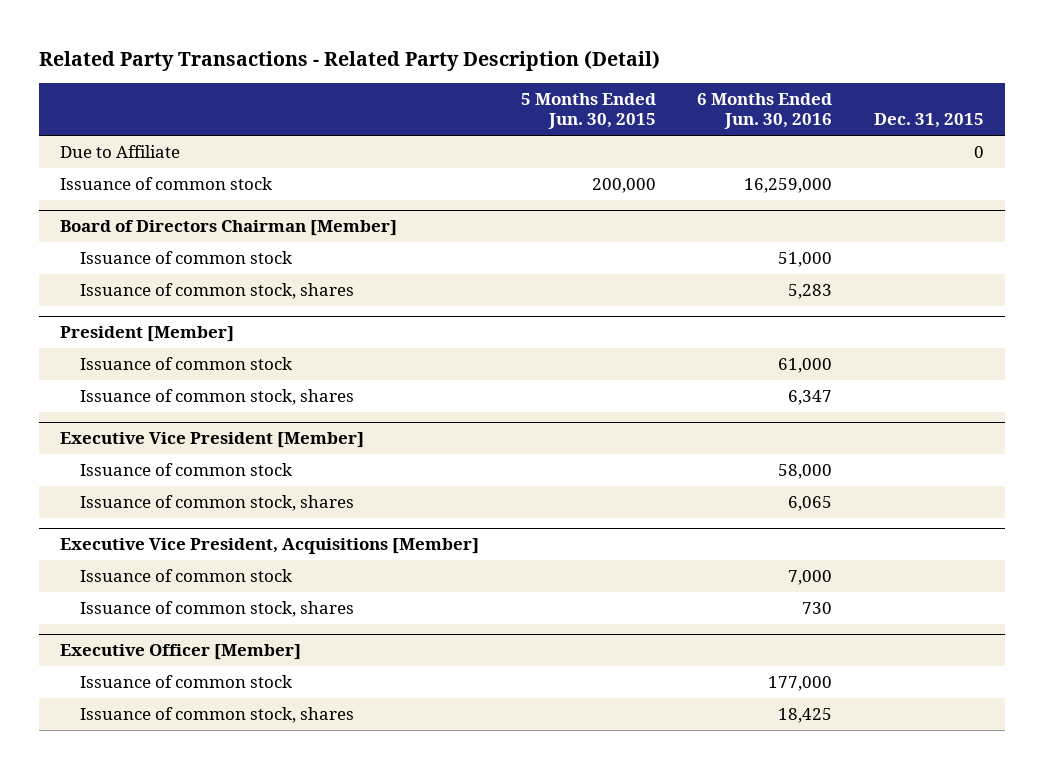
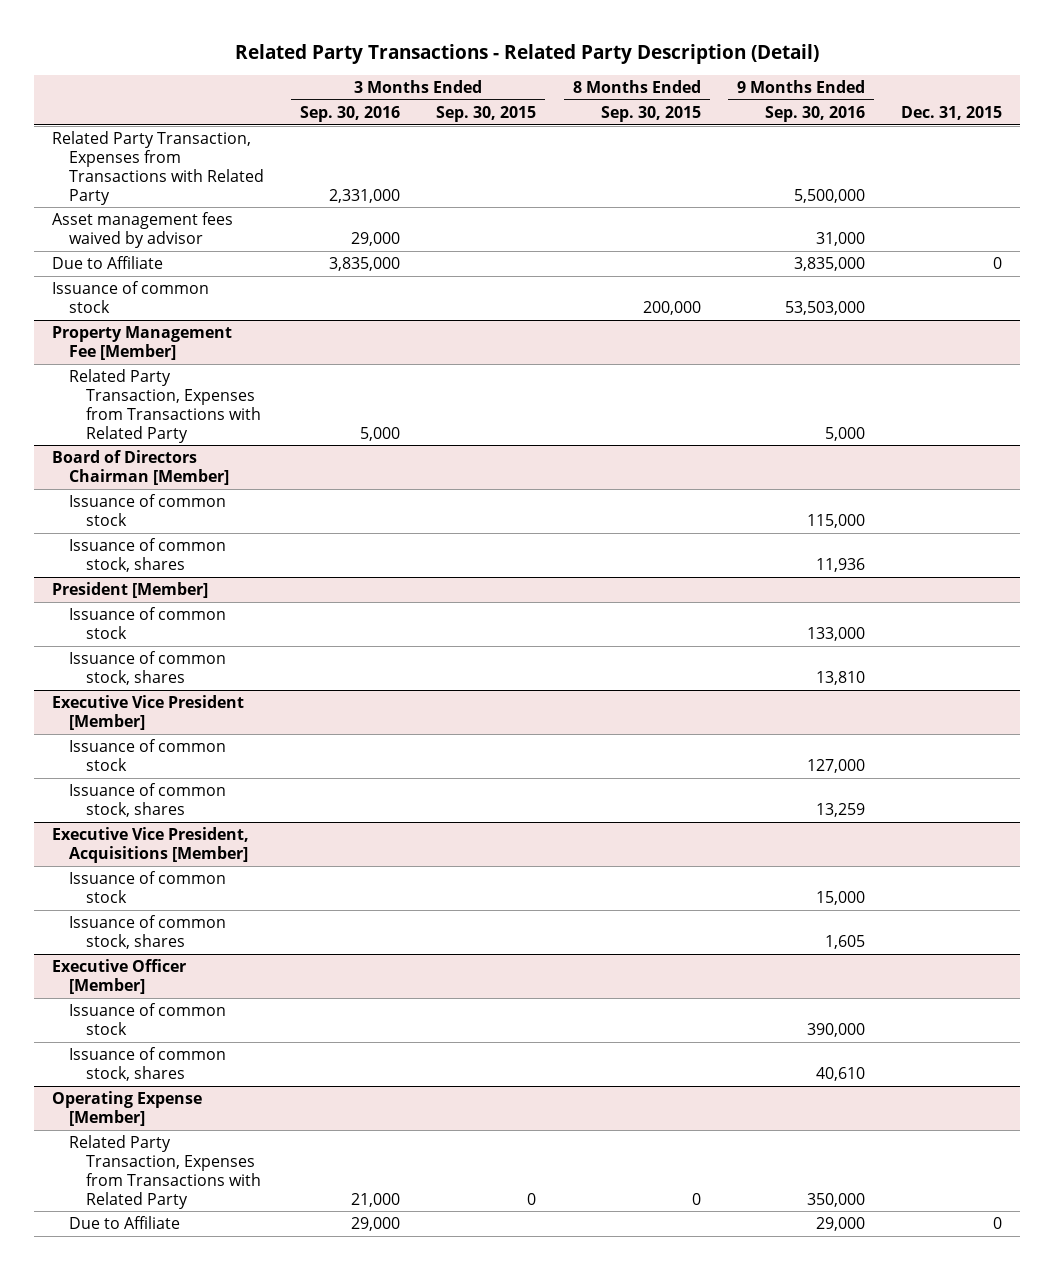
- | 5 Months Ended Jun. 30, 2015 | 6 Months Ended Jun. 30, 2016 | Dec. 31, 2015
+ | 3 Months Ended Sep. 30, 2016 | 3 Months Ended Sep. 30, 2015 | 8 Months Ended Sep. 30, 2015 | 9 Months Ended Sep. 30, 2016 | Dec. 31, 2015
+ Related Party Transaction, Expenses from Transactions with Related Party | 2,331,000 | | | 5,500,000 |
+ Asset management fees waived by advisor | 29,000 | | | 31,000 |
+ Property Management Fee [Member]
+ Related Party Transaction, Expenses from Transactions with Related Party | 5,000 | | | 5,000 |
+ Operating Expense [Member]
+ Related Party Transaction, Expenses from Transactions with Related Party | 21,000 | 0 | 0 | 350,000 |
+ Due to Affiliate | 29,000 | | | 29,000 | 0

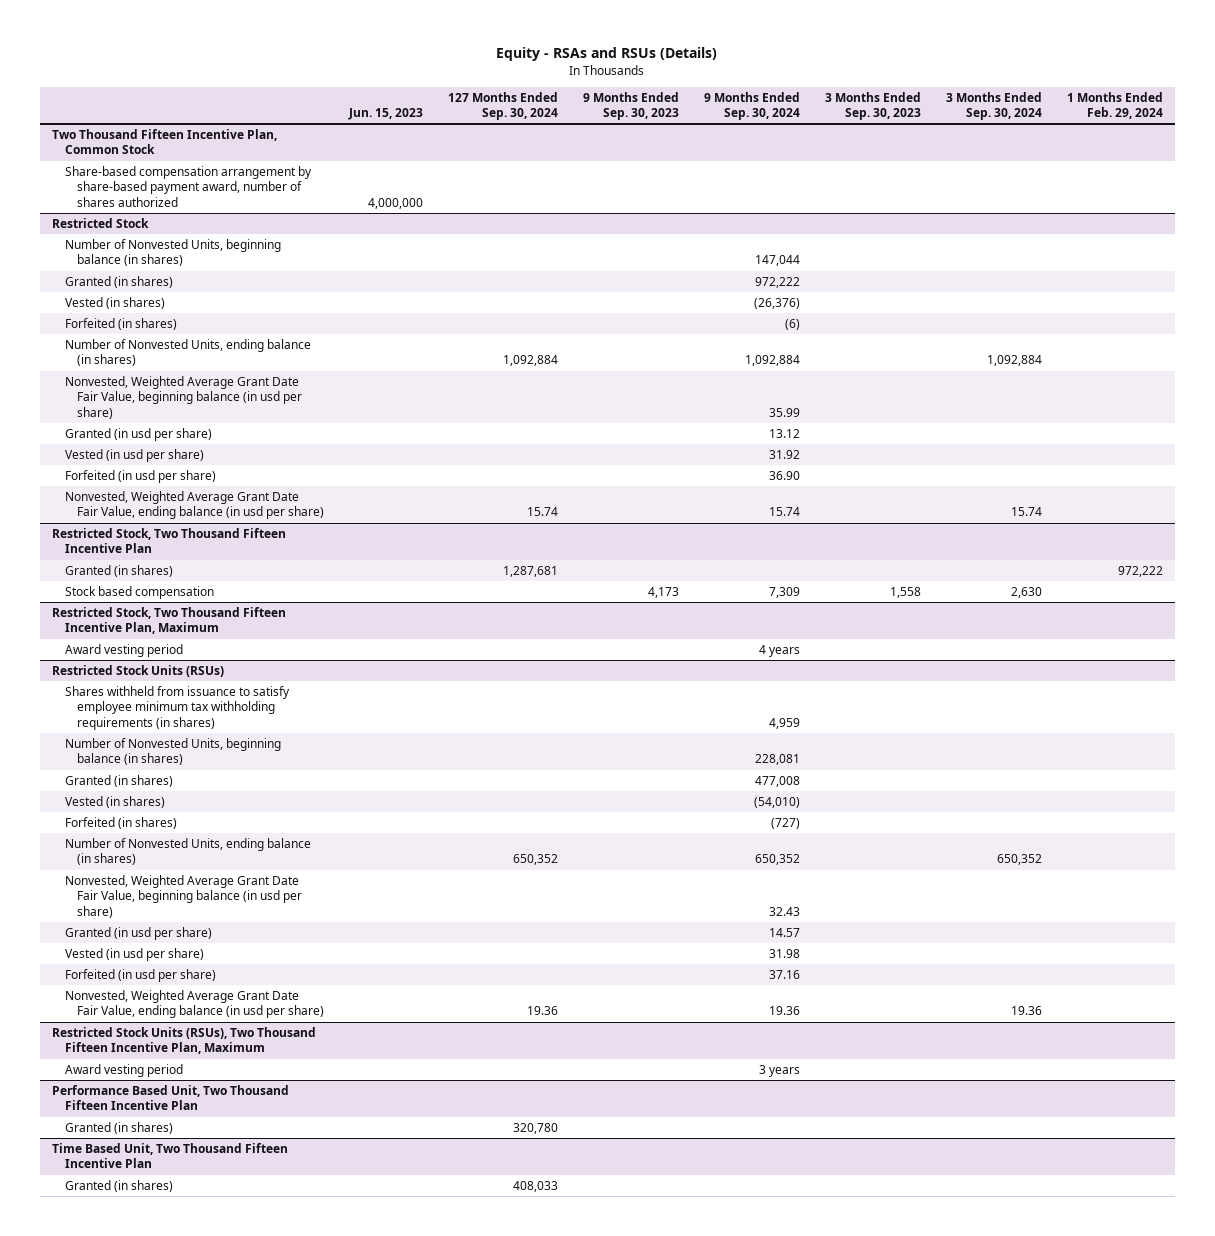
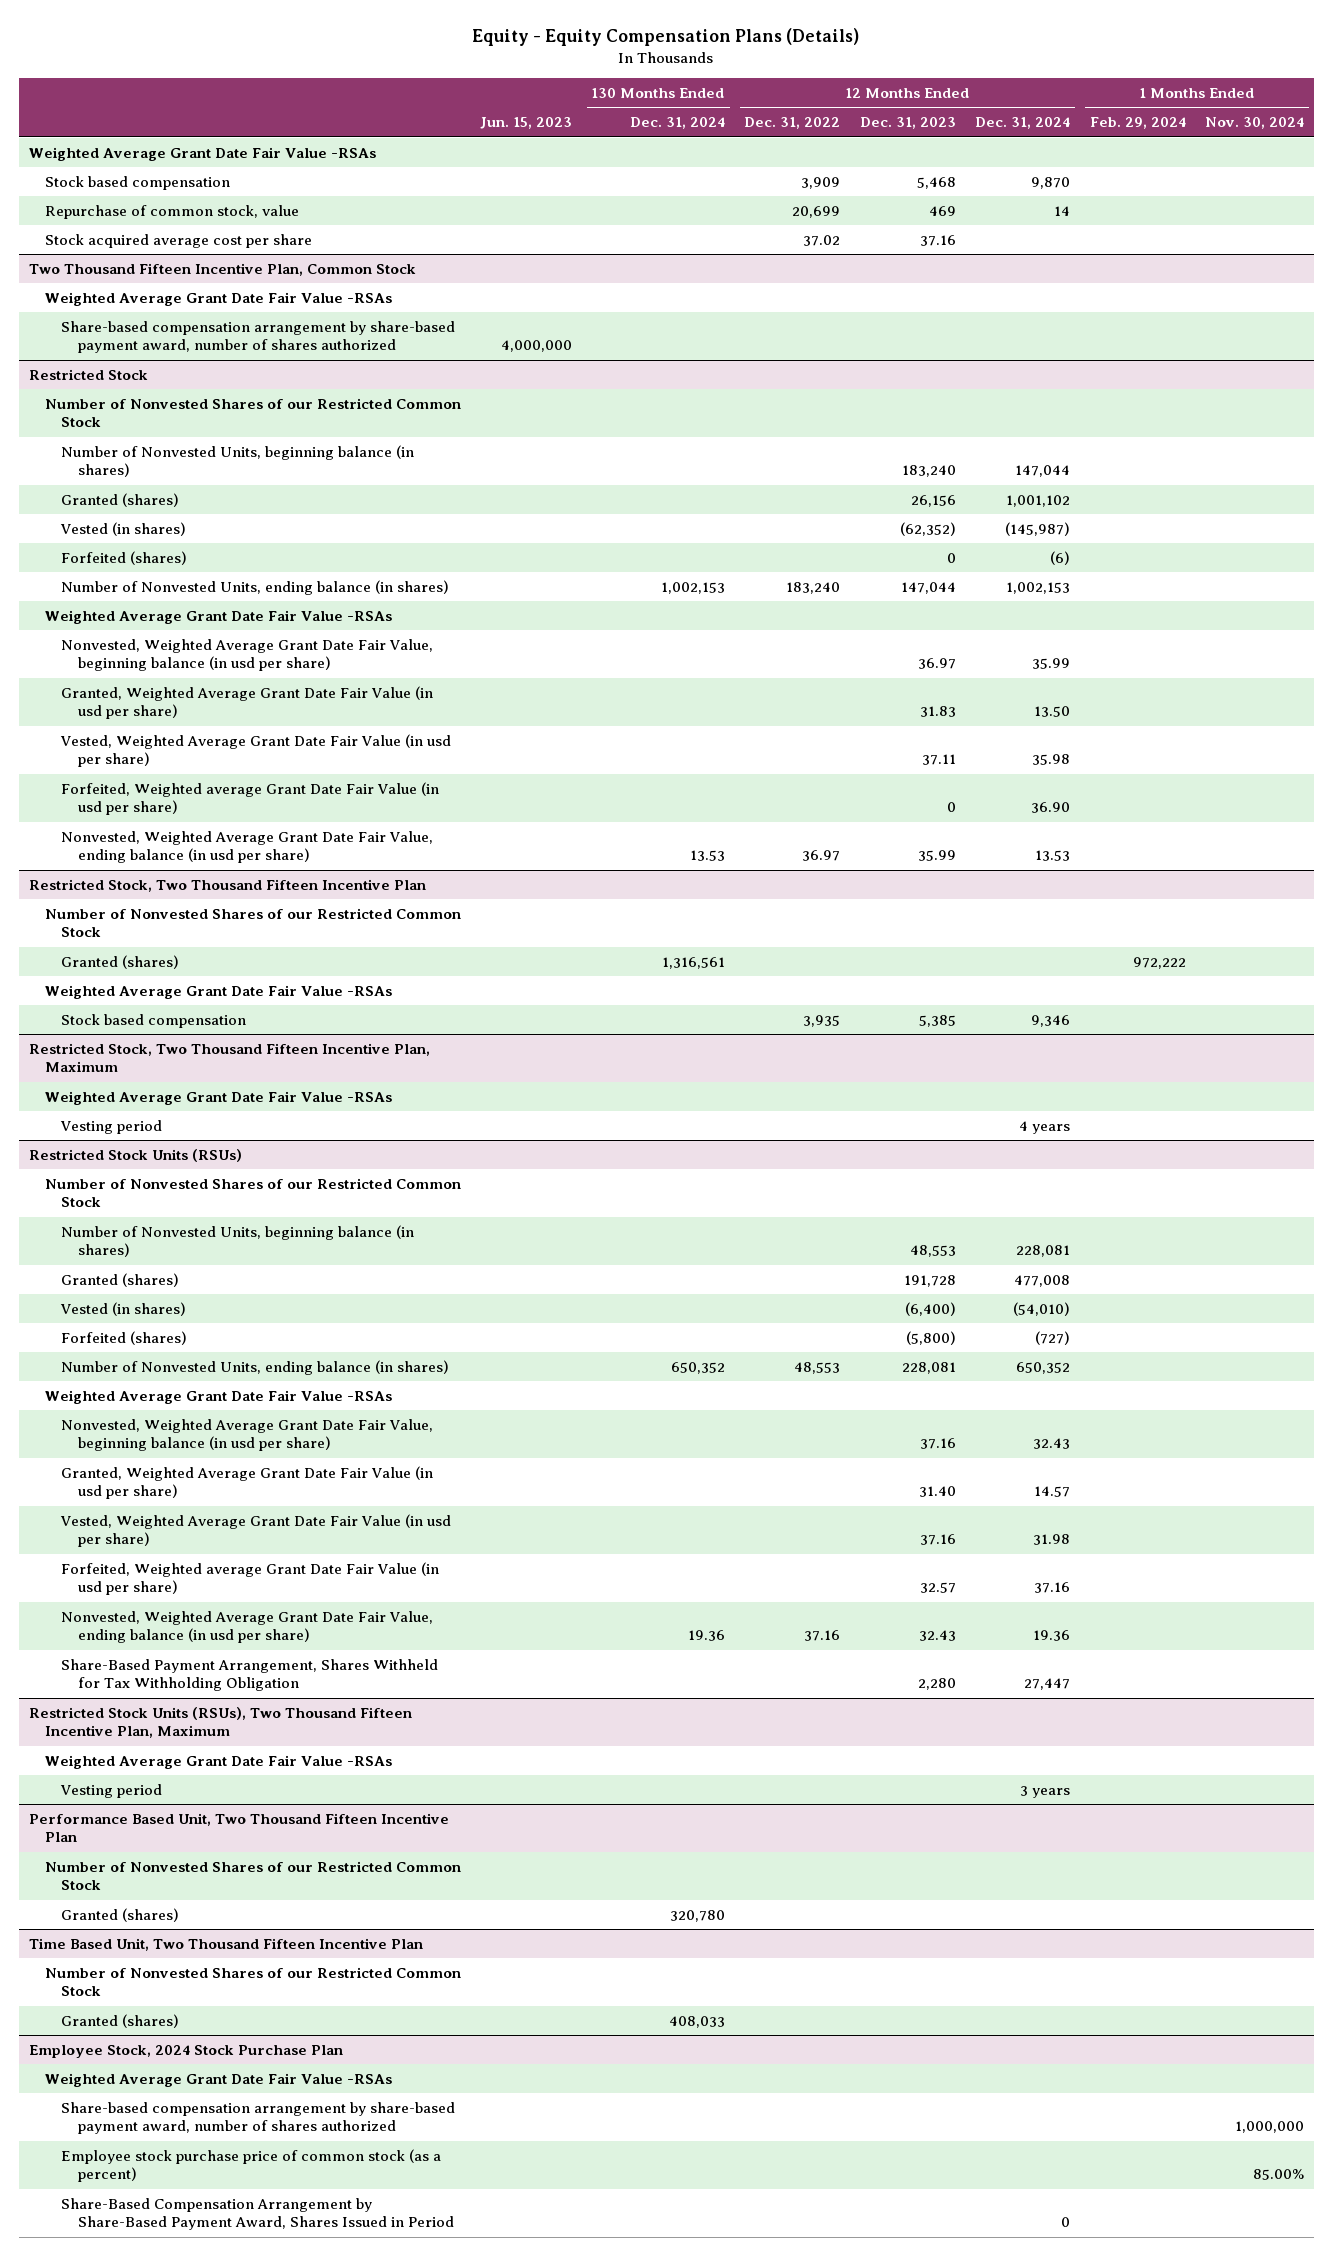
- Equity - RSAs and RSUs (Details)
+ Equity - Equity Compensation Plans (Details)
- | Jun. 15, 2023 | 127 Months Ended Sep. 30, 2024 | 9 Months Ended Sep. 30, 2023 | 9 Months Ended Sep. 30, 2024 | 3 Months Ended Sep. 30, 2023 | 3 Months Ended Sep. 30, 2024 | 1 Months Ended Feb. 29, 2024
+ | Jun. 15, 2023 | 130 Months Ended Dec. 31, 2024 | 12 Months Ended Dec. 31, 2022 | 12 Months Ended Dec. 31, 2023 | 12 Months Ended Dec. 31, 2024 | 1 Months Ended Feb. 29, 2024 | 1 Months Ended Nov. 30, 2024
+ Weighted Average Grant Date Fair Value -RSAs
+ Stock based compensation | | | 3,909 | 5,468 | 9,870 | |
+ Repurchase of common stock, value | | | 20,699 | 469 | 14 | |
+ Stock acquired average cost per share | | | 37.02 | 37.16 | | |
@ Two Thousand Fifteen Incentive Plan, Common Stock
+ Weighted Average Grant Date Fair Value -RSAs
@ Restricted Stock
+ Number of Nonvested Shares of our Restricted Common Stock
- Granted (in shares) | | | | 972,222 | | |
+ Granted (shares) | | | | 26,156 | 1,001,102 | |
- Forfeited (in shares) | | | | (6) | | |
+ Forfeited (shares) | | | | 0 | (6) | |
+ Weighted Average Grant Date Fair Value -RSAs
- Granted (in usd per share) | | | | 13.12 | | |
- Vested (in usd per share) | | | | 31.92 | | |
- Forfeited (in usd per share) | | | | 36.90 | | |
+ Granted, Weighted Average Grant Date Fair Value (in usd per share) | | | | 31.83 | 13.50 | |
+ Vested, Weighted Average Grant Date Fair Value (in usd per share) | | | | 37.11 | 35.98 | |
+ Forfeited, Weighted average Grant Date Fair Value (in usd per share) | | | | 0 | 36.90 | |
@ Restricted Stock, Two Thousand Fifteen Incentive Plan
- Granted (in shares) | | 1,287,681 | | | | | 972,222
+ Number of Nonvested Shares of our Restricted Common Stock
+ Granted (shares) | | 1,316,561 | | | | 972,222 |
+ Weighted Average Grant Date Fair Value -RSAs
@ Restricted Stock, Two Thousand Fifteen Incentive Plan, Maximum
- Award vesting period | | | | 4 years | | |
+ Weighted Average Grant Date Fair Value -RSAs
+ Vesting period | | | | | 4 years | |
@ Restricted Stock Units (RSUs)
- Shares withheld from issuance to satisfy employee minimum tax withholding requirements (in shares) | | | | 4,959 | | |
+ Number of Nonvested Shares of our Restricted Common Stock
- Granted (in shares) | | | | 477,008 | | |
+ Granted (shares) | | | | 191,728 | 477,008 | |
- Forfeited (in shares) | | | | (727) | | |
+ Forfeited (shares) | | | | (5,800) | (727) | |
+ Weighted Average Grant Date Fair Value -RSAs
- Granted (in usd per share) | | | | 14.57 | | |
- Vested (in usd per share) | | | | 31.98 | | |
- Forfeited (in usd per share) | | | | 37.16 | | |
+ Granted, Weighted Average Grant Date Fair Value (in usd per share) | | | | 31.40 | 14.57 | |
+ Vested, Weighted Average Grant Date Fair Value (in usd per share) | | | | 37.16 | 31.98 | |
+ Forfeited, Weighted average Grant Date Fair Value (in usd per share) | | | | 32.57 | 37.16 | |
+ Share-Based Payment Arrangement, Shares Withheld for Tax Withholding Obligation | | | | 2,280 | 27,447 | |
@ Restricted Stock Units (RSUs), Two Thousand Fifteen Incentive Plan, Maximum
- Award vesting period | | | | 3 years | | |
+ Weighted Average Grant Date Fair Value -RSAs
+ Vesting period | | | | | 3 years | |
@ Performance Based Unit, Two Thousand Fifteen Incentive Plan
- Granted (in shares) | | 320,780 | | | | |
+ Number of Nonvested Shares of our Restricted Common Stock
+ Granted (shares) | | 320,780 | | | | |
@ Time Based Unit, Two Thousand Fifteen Incentive Plan
- Granted (in shares) | | 408,033 | | | | |
+ Number of Nonvested Shares of our Restricted Common Stock
+ Granted (shares) | | 408,033 | | | | |
+ Employee Stock, 2024 Stock Purchase Plan
+ Weighted Average Grant Date Fair Value -RSAs
+ Share-based compensation arrangement by share-based payment award, number of shares authorized | | | | | | | 1,000,000
+ Employee stock purchase price of common stock (as a percent) | | | | | | | 85.00%
+ Share-Based Compensation Arrangement by Share-Based Payment Award, Shares Issued in Period | | | | | 0 | |

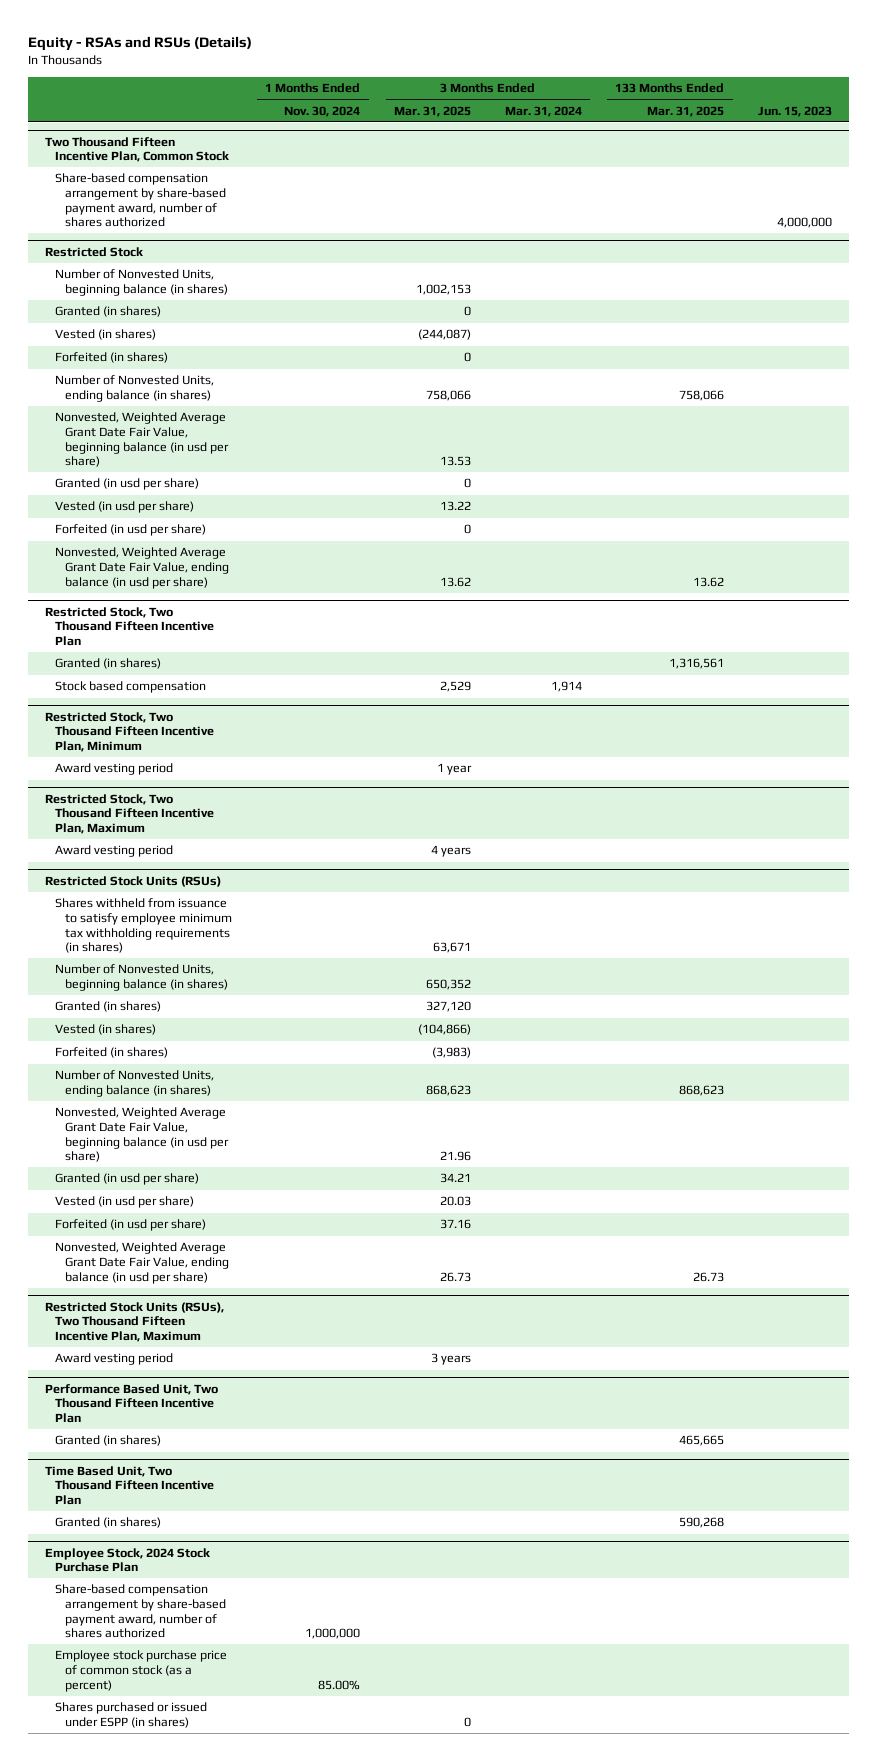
- Equity - Equity Compensation Plans (Details)
+ Equity - RSAs and RSUs (Details)
- | Jun. 15, 2023 | 130 Months Ended Dec. 31, 2024 | 12 Months Ended Dec. 31, 2022 | 12 Months Ended Dec. 31, 2023 | 12 Months Ended Dec. 31, 2024 | 1 Months Ended Feb. 29, 2024 | 1 Months Ended Nov. 30, 2024
+ | 1 Months Ended Nov. 30, 2024 | 3 Months Ended Mar. 31, 2025 | 3 Months Ended Mar. 31, 2024 | 133 Months Ended Mar. 31, 2025 | Jun. 15, 2023
- Weighted Average Grant Date Fair Value -RSAs
- Stock based compensation | | | 3,909 | 5,468 | 9,870 | |
- Repurchase of common stock, value | | | 20,699 | 469 | 14 | |
- Stock acquired average cost per share | | | 37.02 | 37.16 | | |
@ Two Thousand Fifteen Incentive Plan, Common Stock
- Weighted Average Grant Date Fair Value -RSAs
@ Restricted Stock
- Number of Nonvested Shares of our Restricted Common Stock
- Granted (shares) | | | | 26,156 | 1,001,102 | |
+ Granted (in shares) | | 0 | | |
- Forfeited (shares) | | | | 0 | (6) | |
+ Forfeited (in shares) | | 0 | | |
- Weighted Average Grant Date Fair Value -RSAs
- Granted, Weighted Average Grant Date Fair Value (in usd per share) | | | | 31.83 | 13.50 | |
- Vested, Weighted Average Grant Date Fair Value (in usd per share) | | | | 37.11 | 35.98 | |
- Forfeited, Weighted average Grant Date Fair Value (in usd per share) | | | | 0 | 36.90 | |
+ Granted (in usd per share) | | 0 | | |
+ Vested (in usd per share) | | 13.22 | | |
+ Forfeited (in usd per share) | | 0 | | |
@ Restricted Stock, Two Thousand Fifteen Incentive Plan
- Number of Nonvested Shares of our Restricted Common Stock
- Granted (shares) | | 1,316,561 | | | | 972,222 |
- Weighted Average Grant Date Fair Value -RSAs
+ Granted (in shares) | | | | 1,316,561 |
+ Restricted Stock, Two Thousand Fifteen Incentive Plan, Minimum
+ Award vesting period | | 1 year | | |
@ Restricted Stock, Two Thousand Fifteen Incentive Plan, Maximum
- Weighted Average Grant Date Fair Value -RSAs
- Vesting period | | | | | 4 years | |
+ Award vesting period | | 4 years | | |
@ Restricted Stock Units (RSUs)
- Number of Nonvested Shares of our Restricted Common Stock
+ Shares withheld from issuance to satisfy employee minimum tax withholding requirements (in shares) | | 63,671 | | |
- Granted (shares) | | | | 191,728 | 477,008 | |
+ Granted (in shares) | | 327,120 | | |
- Forfeited (shares) | | | | (5,800) | (727) | |
+ Forfeited (in shares) | | (3,983) | | |
- Weighted Average Grant Date Fair Value -RSAs
- Granted, Weighted Average Grant Date Fair Value (in usd per share) | | | | 31.40 | 14.57 | |
- Vested, Weighted Average Grant Date Fair Value (in usd per share) | | | | 37.16 | 31.98 | |
- Forfeited, Weighted average Grant Date Fair Value (in usd per share) | | | | 32.57 | 37.16 | |
+ Granted (in usd per share) | | 34.21 | | |
+ Vested (in usd per share) | | 20.03 | | |
+ Forfeited (in usd per share) | | 37.16 | | |
- Share-Based Payment Arrangement, Shares Withheld for Tax Withholding Obligation | | | | 2,280 | 27,447 | |
@ Restricted Stock Units (RSUs), Two Thousand Fifteen Incentive Plan, Maximum
- Weighted Average Grant Date Fair Value -RSAs
- Vesting period | | | | | 3 years | |
+ Award vesting period | | 3 years | | |
@ Performance Based Unit, Two Thousand Fifteen Incentive Plan
- Number of Nonvested Shares of our Restricted Common Stock
- Granted (shares) | | 320,780 | | | | |
+ Granted (in shares) | | | | 465,665 |
@ Time Based Unit, Two Thousand Fifteen Incentive Plan
- Number of Nonvested Shares of our Restricted Common Stock
- Granted (shares) | | 408,033 | | | | |
+ Granted (in shares) | | | | 590,268 |
@ Employee Stock, 2024 Stock Purchase Plan
- Weighted Average Grant Date Fair Value -RSAs
- Share-Based Compensation Arrangement by Share-Based Payment Award, Shares Issued in Period | | | | | 0 | |
+ Shares purchased or issued under ESPP (in shares) | | 0 | | |

